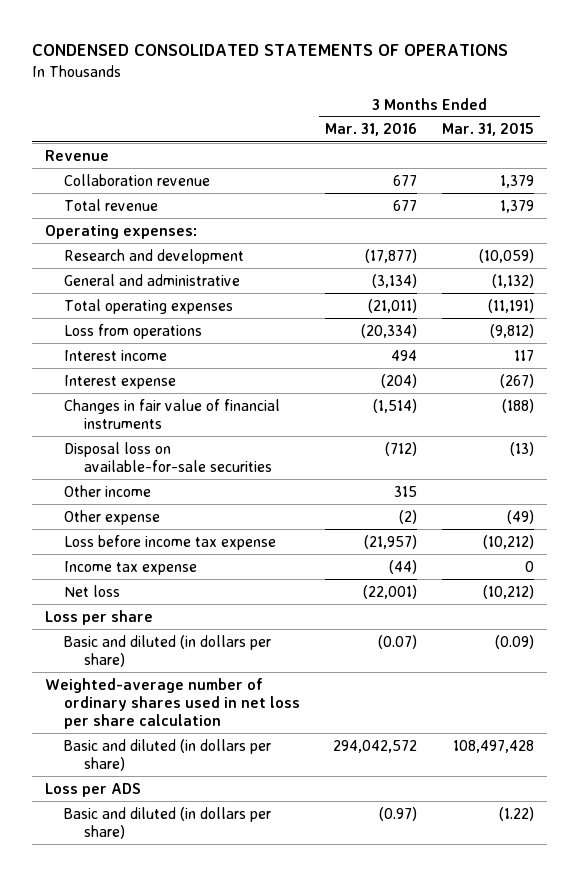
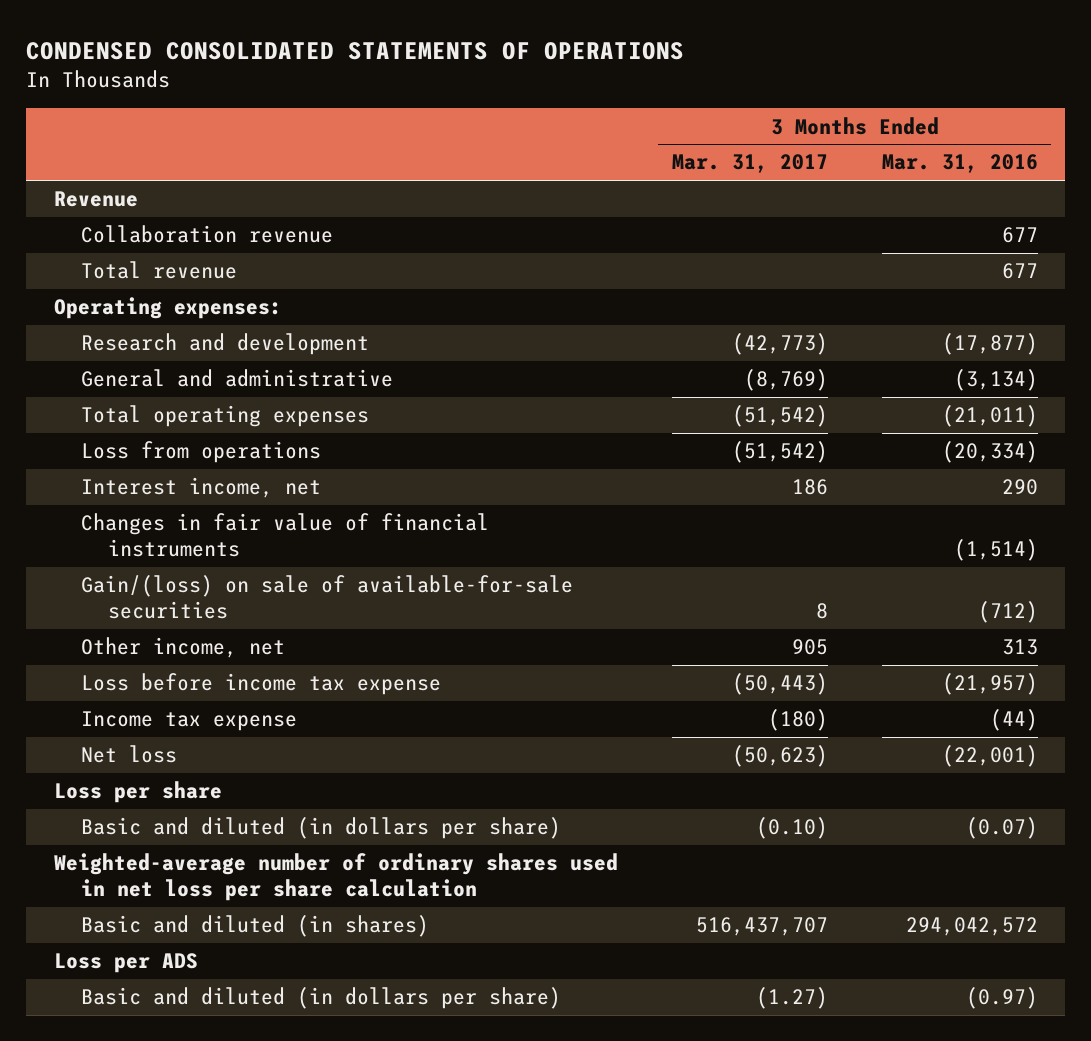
- | 3 Months Ended Mar. 31, 2016 | 3 Months Ended Mar. 31, 2015
+ | 3 Months Ended Mar. 31, 2017 | 3 Months Ended Mar. 31, 2016
- Interest income | 494 | 117
- Interest expense | (204) | (267)
+ Interest income, net | 186 | 290
- Disposal loss on available-for-sale securities | (712) | (13)
- Other income | 315 |
- Other expense | (2) | (49)
+ Gain/(loss) on sale of available-for-sale securities | 8 | (712)
+ Other income, net | 905 | 313
- Basic and diluted (in dollars per share) | 294,042,572 | 108,497,428
+ Basic and diluted (in shares) | 516,437,707 | 294,042,572

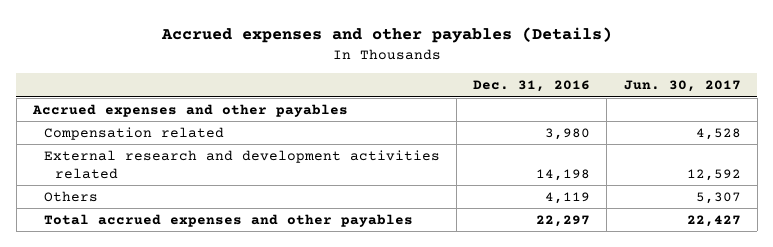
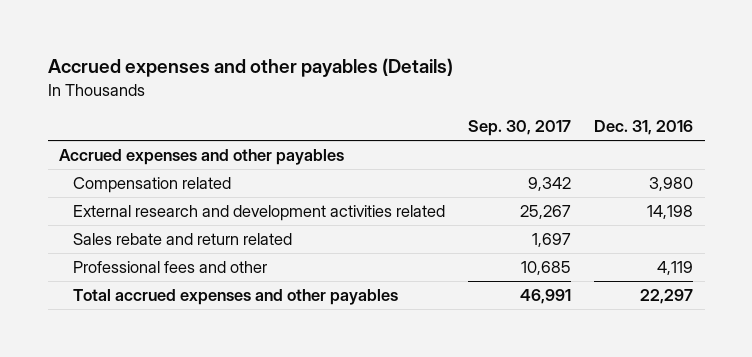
- | Dec. 31, 2016 | Jun. 30, 2017
+ | Sep. 30, 2017 | Dec. 31, 2016
- Others | 4,119 | 5,307
+ Sales rebate and return related | 1,697 |
+ Professional fees and other | 10,685 | 4,119

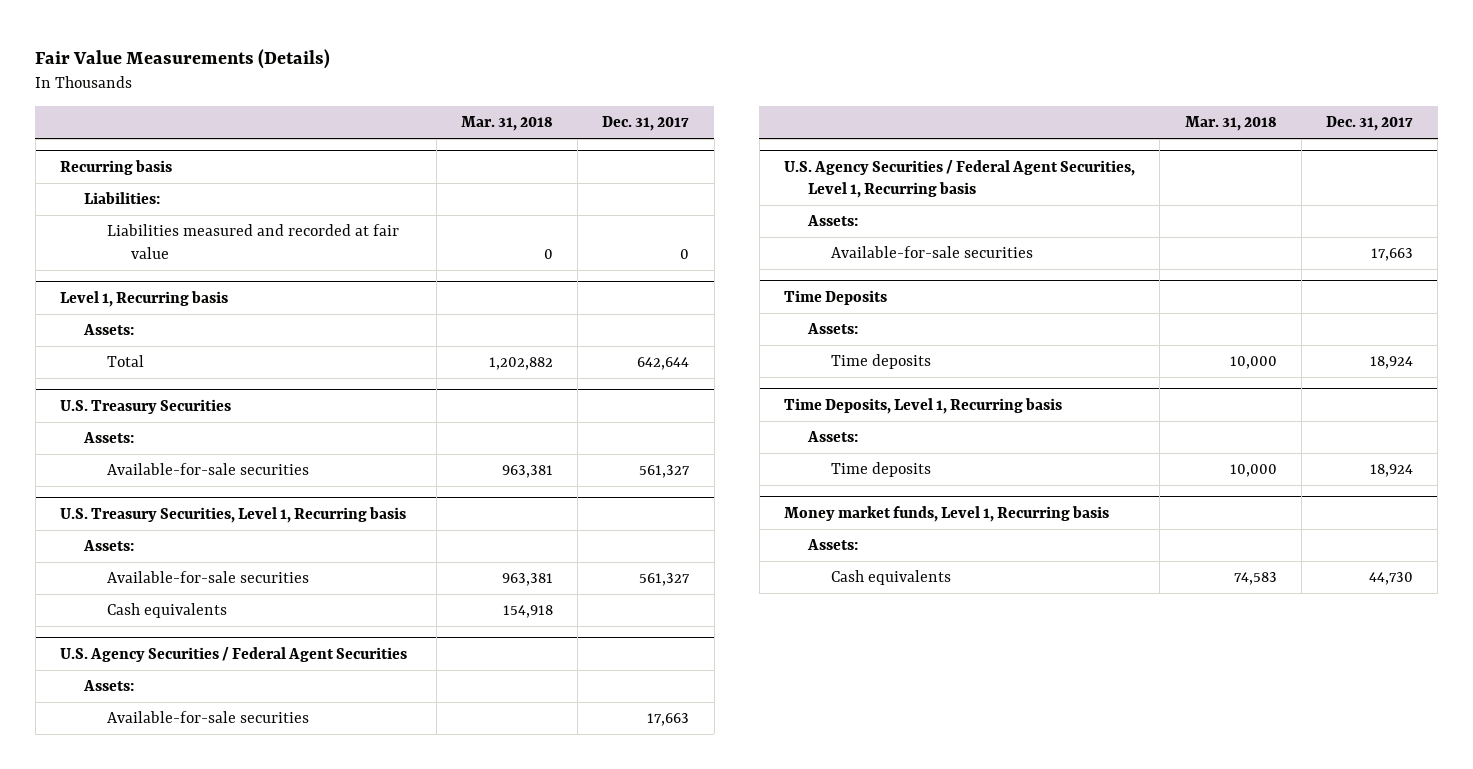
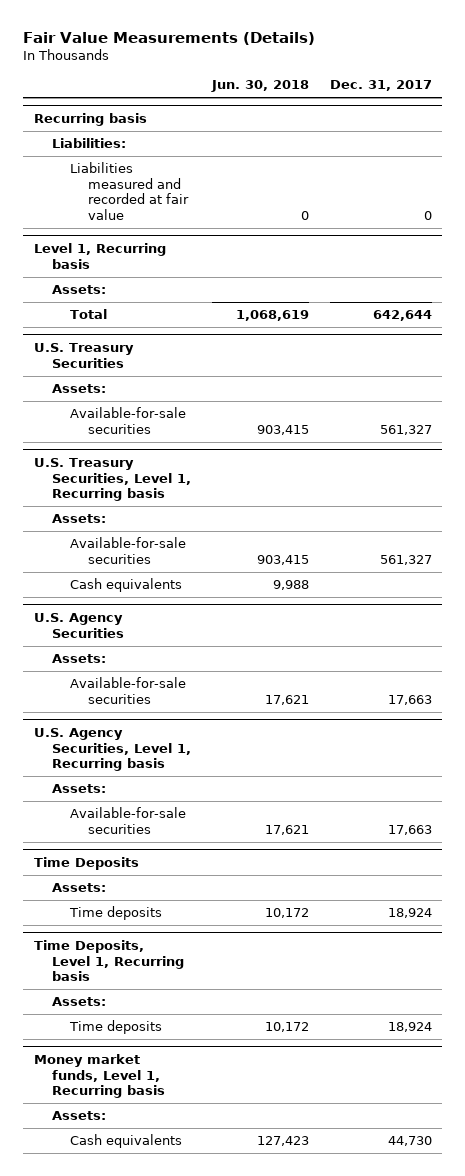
- | Mar. 31, 2018 | Dec. 31, 2017
+ | Jun. 30, 2018 | Dec. 31, 2017
- U.S. Agency Securities / Federal Agent Securities
+ U.S. Agency Securities
- U.S. Agency Securities / Federal Agent Securities, Level 1, Recurring basis
+ U.S. Agency Securities, Level 1, Recurring basis

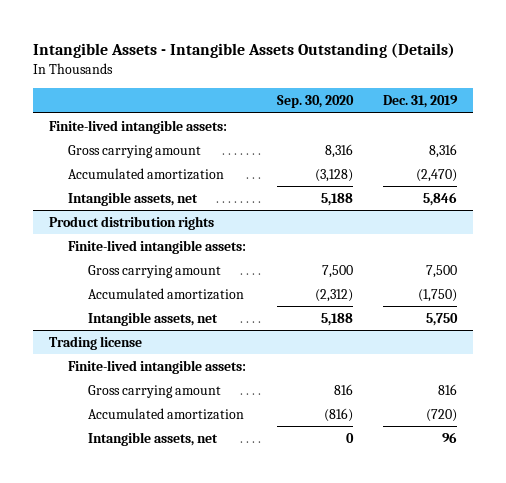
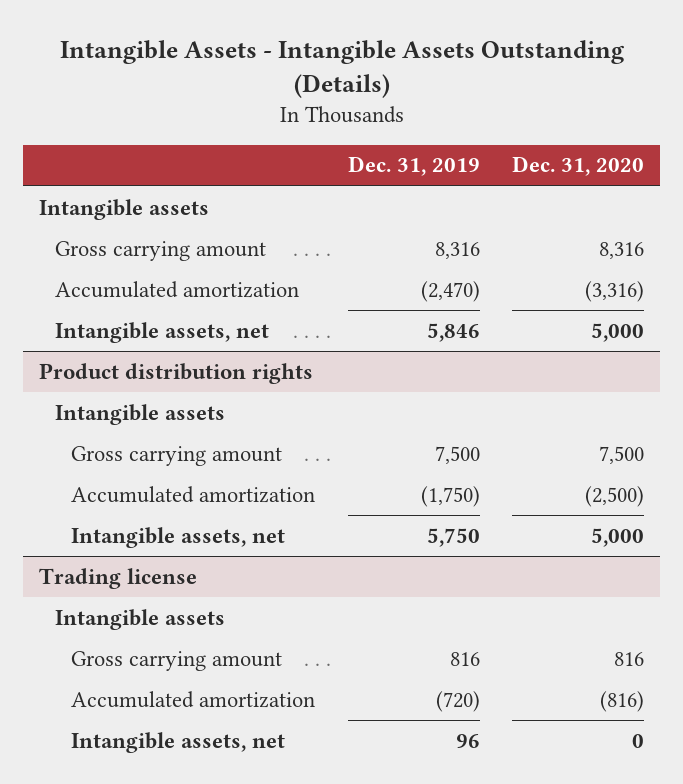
- | Sep. 30, 2020 | Dec. 31, 2019
+ | Dec. 31, 2019 | Dec. 31, 2020
- Finite-lived intangible assets:
+ Intangible assets
@ Product distribution rights
- Finite-lived intangible assets:
+ Intangible assets
@ Trading license
- Finite-lived intangible assets:
+ Intangible assets

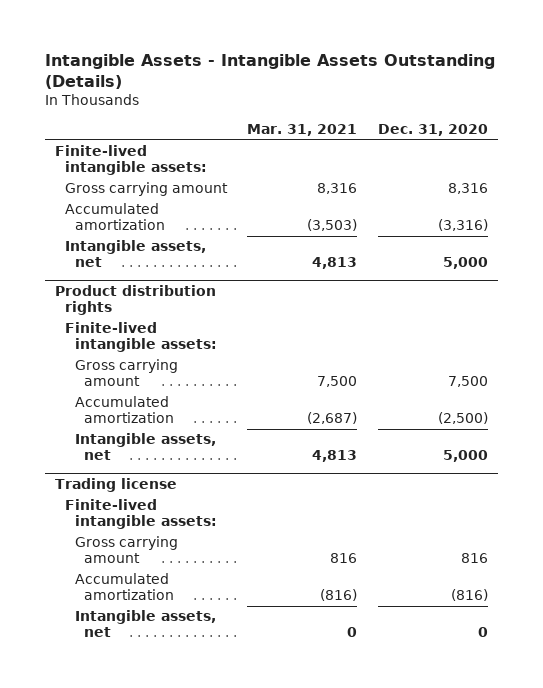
- | Dec. 31, 2019 | Dec. 31, 2020
+ | Mar. 31, 2021 | Dec. 31, 2020
- Intangible assets
+ Finite-lived intangible assets:
@ Product distribution rights
- Intangible assets
+ Finite-lived intangible assets:
@ Trading license
- Intangible assets
+ Finite-lived intangible assets:

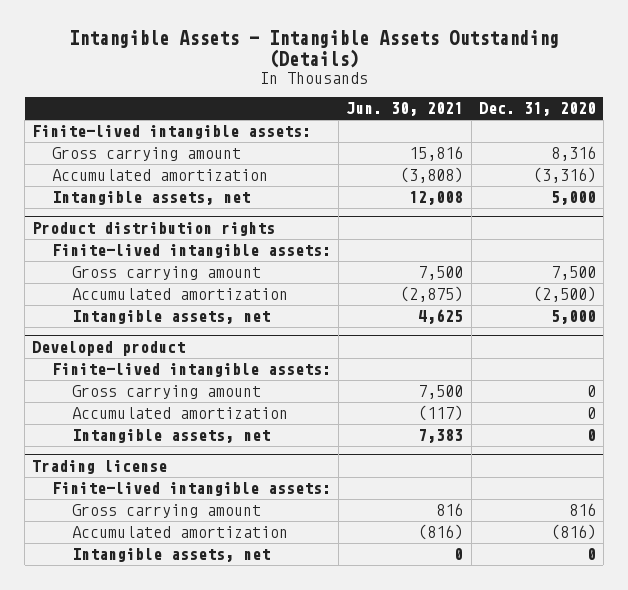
- | Mar. 31, 2021 | Dec. 31, 2020
+ | Jun. 30, 2021 | Dec. 31, 2020
+ Developed product
+ Finite-lived intangible assets:
+ Gross carrying amount | 7,500 | 0
+ Accumulated amortization | (117) | 0
+ Intangible assets, net | 7,383 | 0

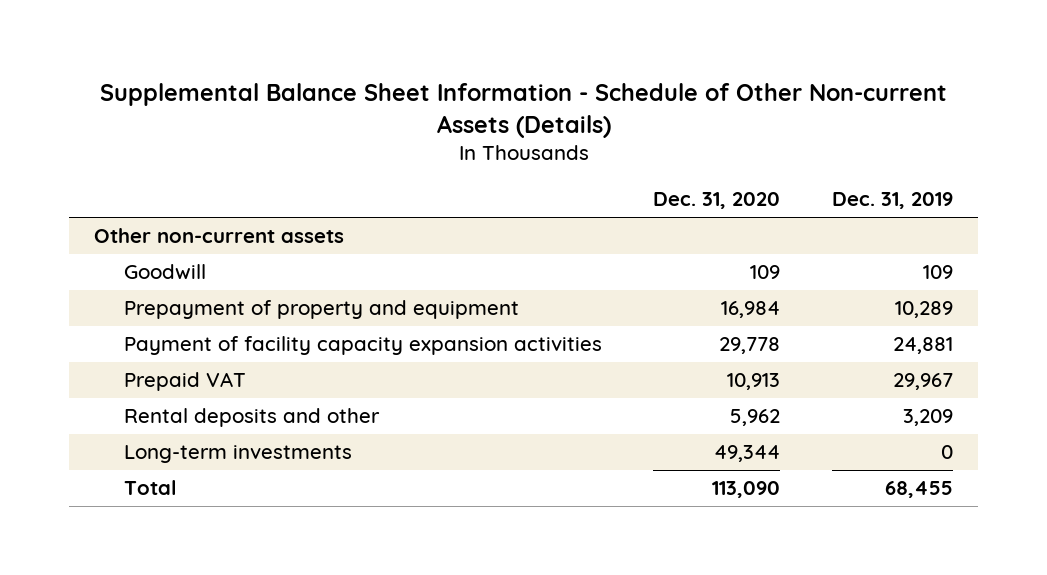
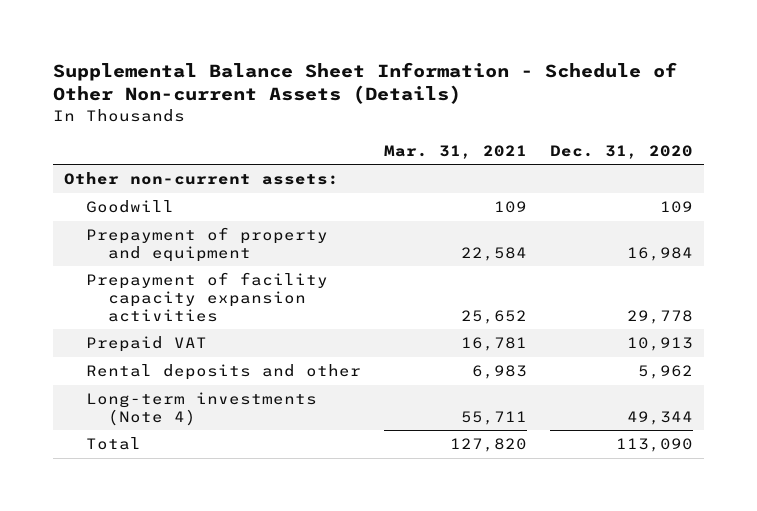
- | Dec. 31, 2020 | Dec. 31, 2019
+ | Mar. 31, 2021 | Dec. 31, 2020
- Other non-current assets
+ Other non-current assets:
- Payment of facility capacity expansion activities | 29,778 | 24,881
+ Prepayment of facility capacity expansion activities | 25,652 | 29,778
- Long-term investments | 49,344 | 0
+ Long-term investments (Note 4) | 55,711 | 49,344

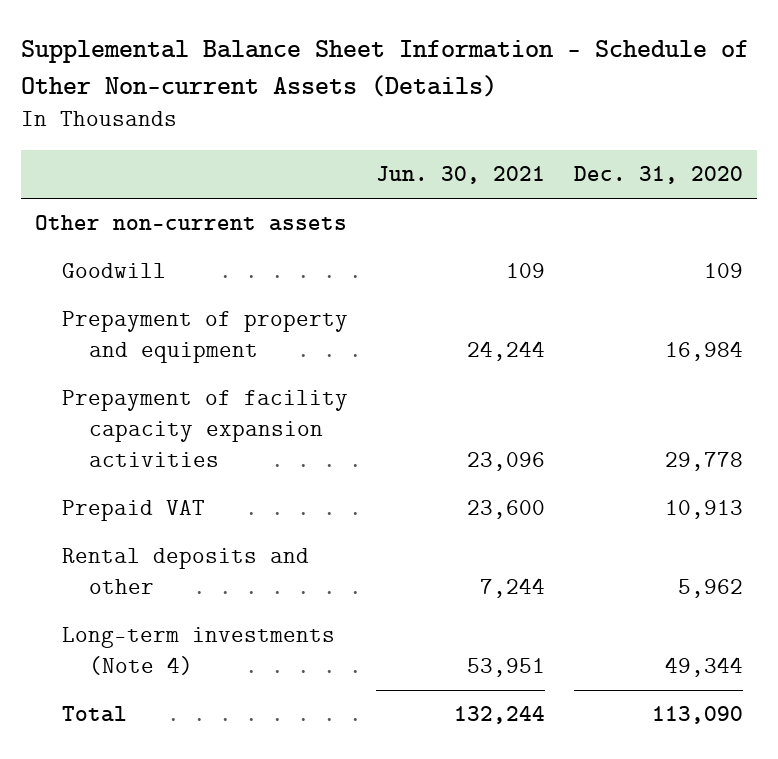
- | Mar. 31, 2021 | Dec. 31, 2020
+ | Jun. 30, 2021 | Dec. 31, 2020
- Other non-current assets:
+ Other non-current assets

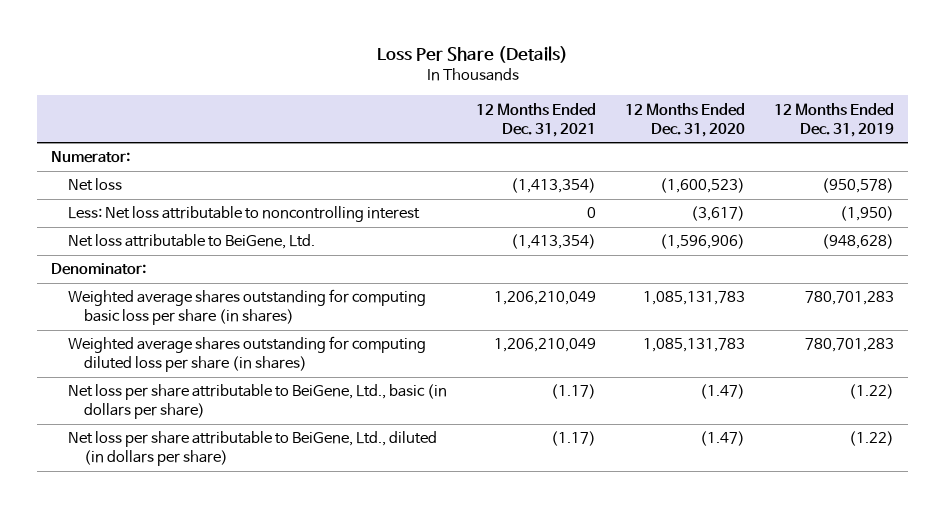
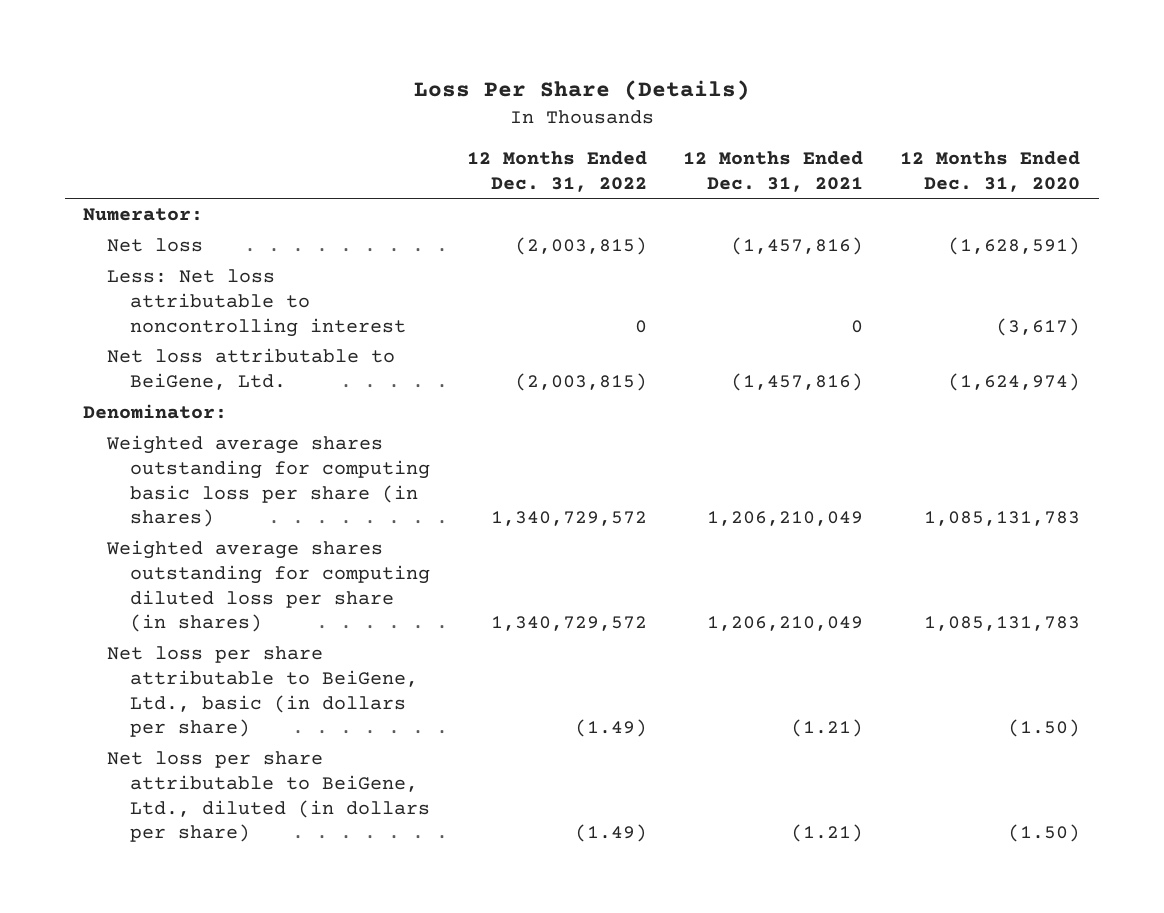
- | 12 Months Ended Dec. 31, 2021 | 12 Months Ended Dec. 31, 2020 | 12 Months Ended Dec. 31, 2019
+ | 12 Months Ended Dec. 31, 2022 | 12 Months Ended Dec. 31, 2021 | 12 Months Ended Dec. 31, 2020
- Net loss | (1,413,354) | (1,600,523) | (950,578)
+ Net loss | (2,003,815) | (1,457,816) | (1,628,591)
- Net loss attributable to BeiGene, Ltd. | (1,413,354) | (1,596,906) | (948,628)
+ Net loss attributable to BeiGene, Ltd. | (2,003,815) | (1,457,816) | (1,624,974)
- Net loss per share attributable to BeiGene, Ltd., basic (in dollars per share) | (1.17) | (1.47) | (1.22)
- Net loss per share attributable to BeiGene, Ltd., diluted (in dollars per share) | (1.17) | (1.47) | (1.22)
+ Net loss per share attributable to BeiGene, Ltd., basic (in dollars per share) | (1.49) | (1.21) | (1.50)
+ Net loss per share attributable to BeiGene, Ltd., diluted (in dollars per share) | (1.49) | (1.21) | (1.50)

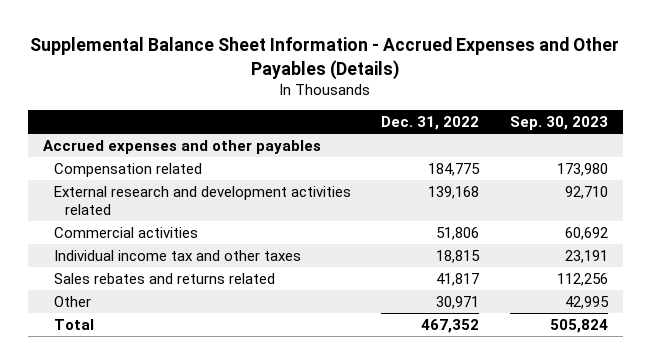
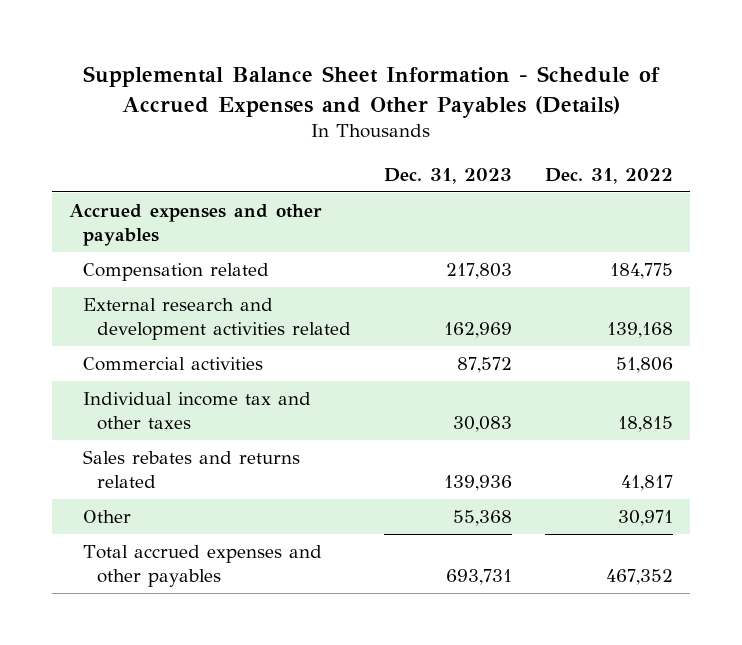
- Supplemental Balance Sheet Information - Accrued Expenses and Other Payables (Details)
+ Supplemental Balance Sheet Information - Schedule of Accrued Expenses and Other Payables (Details)
- | Dec. 31, 2022 | Sep. 30, 2023
+ | Dec. 31, 2023 | Dec. 31, 2022
- Total | 467,352 | 505,824
+ Total accrued expenses and other payables | 693,731 | 467,352

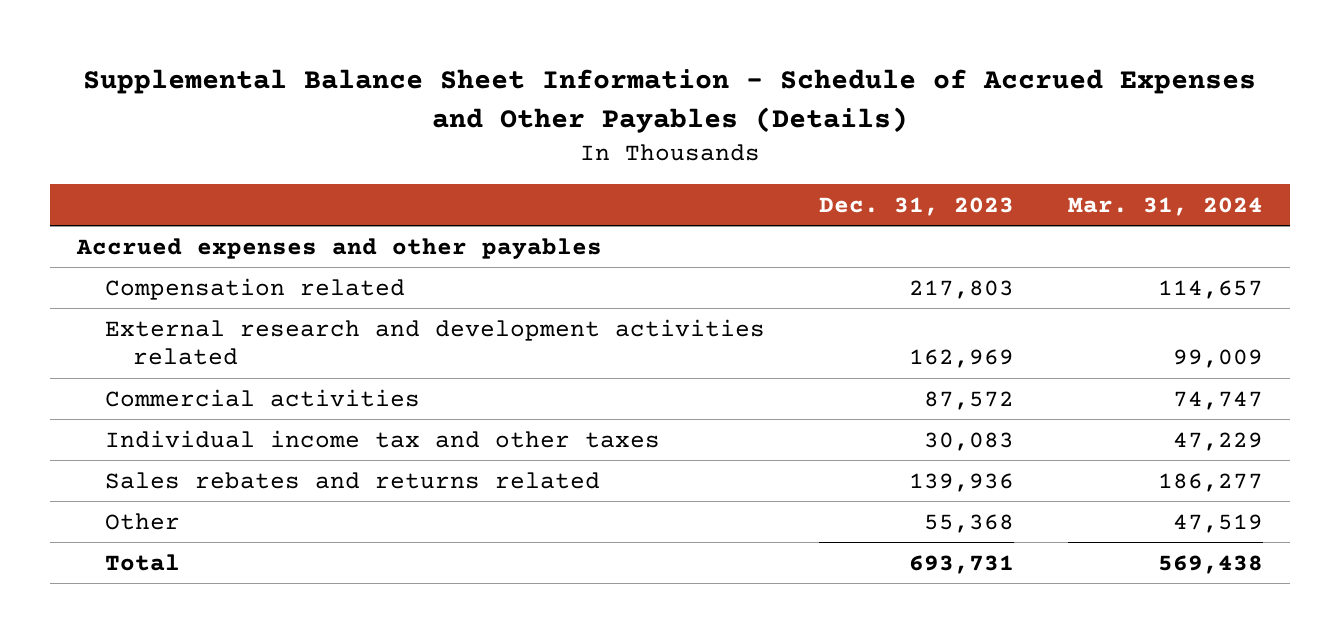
- | Dec. 31, 2023 | Dec. 31, 2022
+ | Dec. 31, 2023 | Mar. 31, 2024
- Total accrued expenses and other payables | 693,731 | 467,352
+ Total | 693,731 | 569,438

